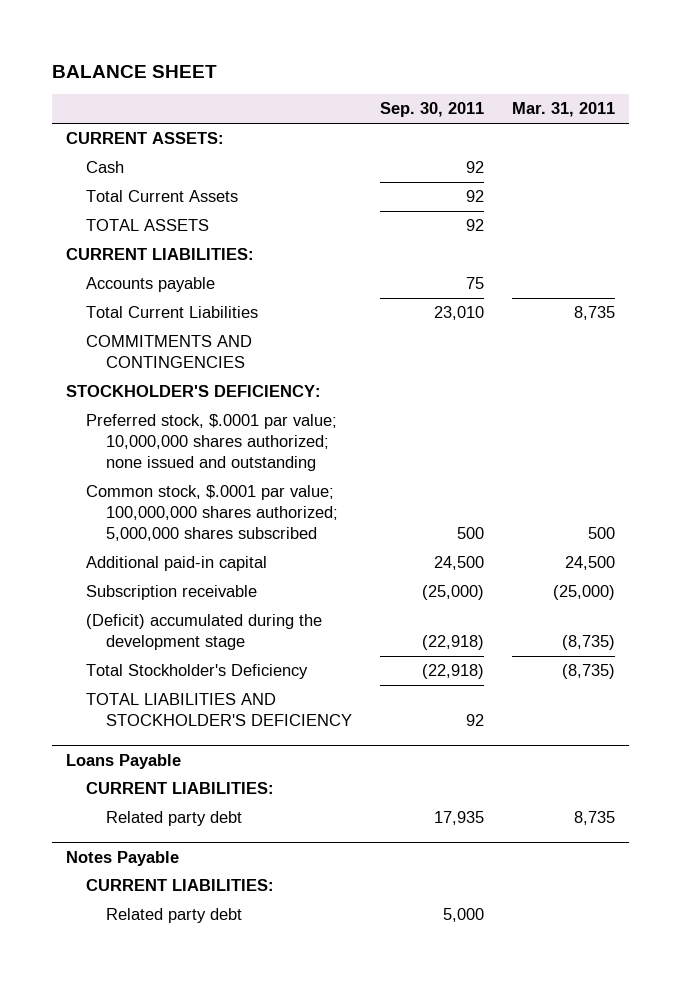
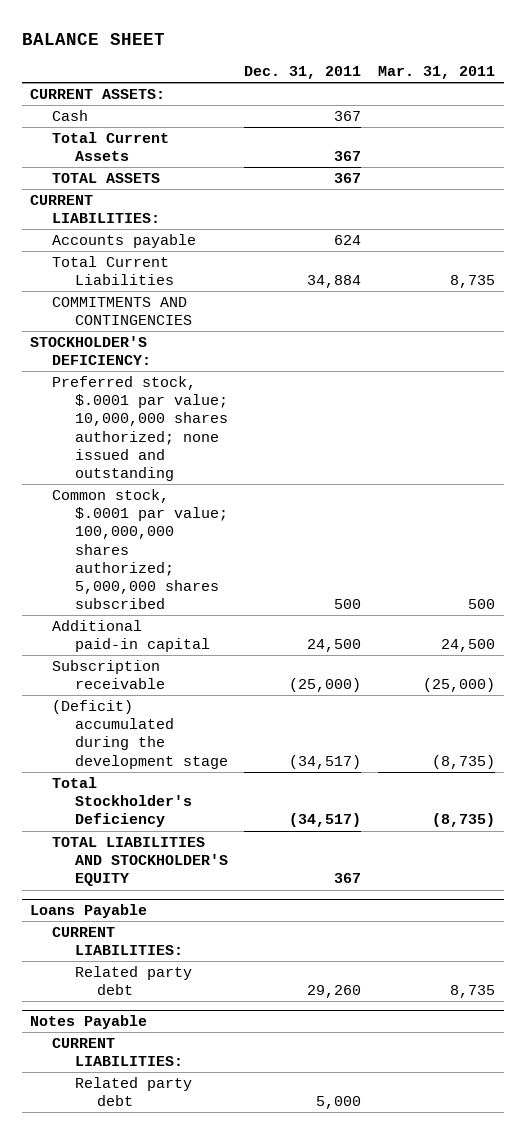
- | Sep. 30, 2011 | Mar. 31, 2011
+ | Dec. 31, 2011 | Mar. 31, 2011
- TOTAL LIABILITIES AND STOCKHOLDER'S DEFICIENCY | 92 |
+ TOTAL LIABILITIES AND STOCKHOLDER'S EQUITY | 367 |

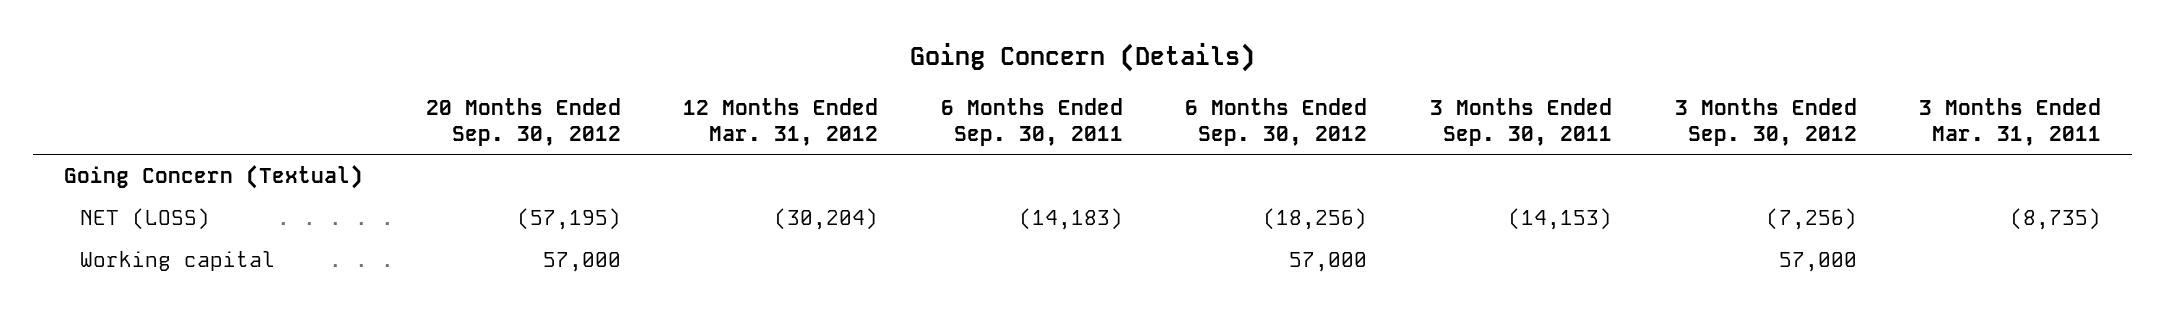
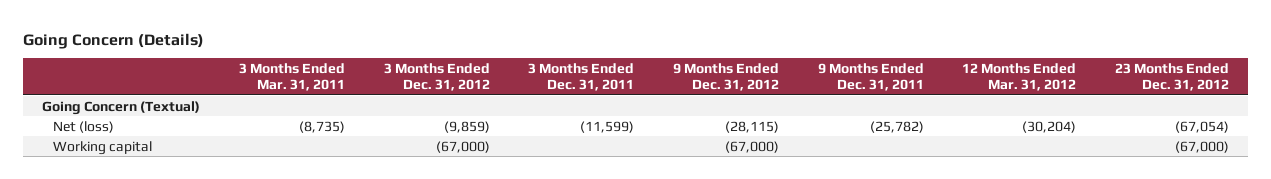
- | 20 Months Ended Sep. 30, 2012 | 12 Months Ended Mar. 31, 2012 | 6 Months Ended Sep. 30, 2011 | 6 Months Ended Sep. 30, 2012 | 3 Months Ended Sep. 30, 2011 | 3 Months Ended Sep. 30, 2012 | 3 Months Ended Mar. 31, 2011
+ | 3 Months Ended Mar. 31, 2011 | 3 Months Ended Dec. 31, 2012 | 3 Months Ended Dec. 31, 2011 | 9 Months Ended Dec. 31, 2012 | 9 Months Ended Dec. 31, 2011 | 12 Months Ended Mar. 31, 2012 | 23 Months Ended Dec. 31, 2012
- NET (LOSS) | (57,195) | (30,204) | (14,183) | (18,256) | (14,153) | (7,256) | (8,735)
+ Net (loss) | (8,735) | (9,859) | (11,599) | (28,115) | (25,782) | (30,204) | (67,054)

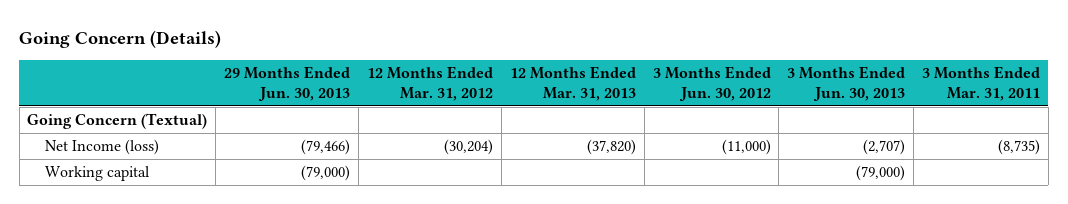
- | 3 Months Ended Mar. 31, 2011 | 3 Months Ended Dec. 31, 2012 | 3 Months Ended Dec. 31, 2011 | 9 Months Ended Dec. 31, 2012 | 9 Months Ended Dec. 31, 2011 | 12 Months Ended Mar. 31, 2012 | 23 Months Ended Dec. 31, 2012
+ | 29 Months Ended Jun. 30, 2013 | 12 Months Ended Mar. 31, 2012 | 12 Months Ended Mar. 31, 2013 | 3 Months Ended Jun. 30, 2012 | 3 Months Ended Jun. 30, 2013 | 3 Months Ended Mar. 31, 2011
- Net (loss) | (8,735) | (9,859) | (11,599) | (28,115) | (25,782) | (30,204) | (67,054)
+ Net Income (loss) | (79,466) | (30,204) | (37,820) | (11,000) | (2,707) | (8,735)

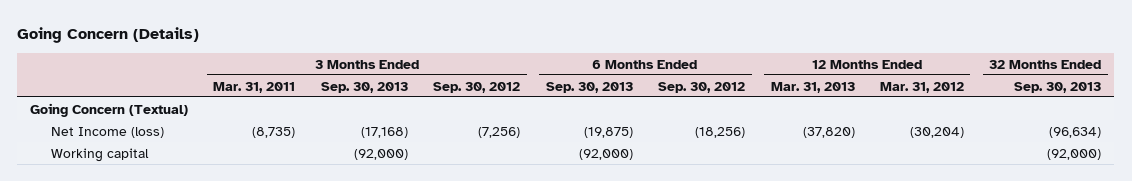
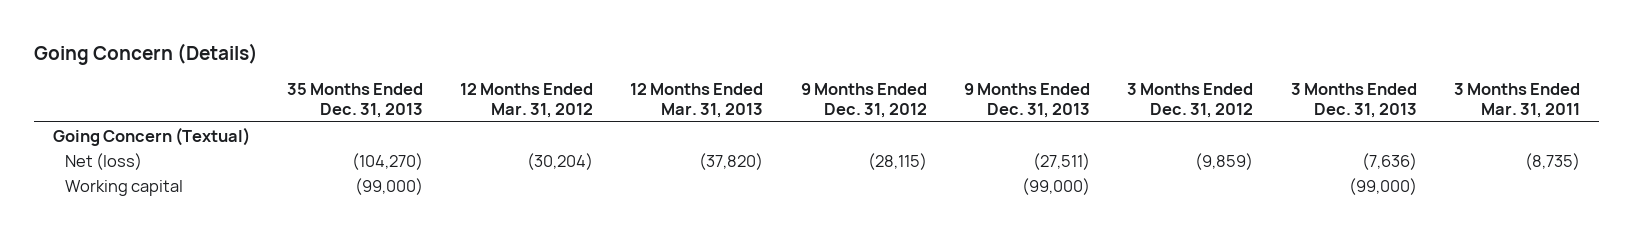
- | 3 Months Ended Mar. 31, 2011 | 3 Months Ended Sep. 30, 2013 | 3 Months Ended Sep. 30, 2012 | 6 Months Ended Sep. 30, 2013 | 6 Months Ended Sep. 30, 2012 | 12 Months Ended Mar. 31, 2013 | 12 Months Ended Mar. 31, 2012 | 32 Months Ended Sep. 30, 2013
+ | 35 Months Ended Dec. 31, 2013 | 12 Months Ended Mar. 31, 2012 | 12 Months Ended Mar. 31, 2013 | 9 Months Ended Dec. 31, 2012 | 9 Months Ended Dec. 31, 2013 | 3 Months Ended Dec. 31, 2012 | 3 Months Ended Dec. 31, 2013 | 3 Months Ended Mar. 31, 2011
- Net Income (loss) | (8,735) | (17,168) | (7,256) | (19,875) | (18,256) | (37,820) | (30,204) | (96,634)
+ Net (loss) | (104,270) | (30,204) | (37,820) | (28,115) | (27,511) | (9,859) | (7,636) | (8,735)

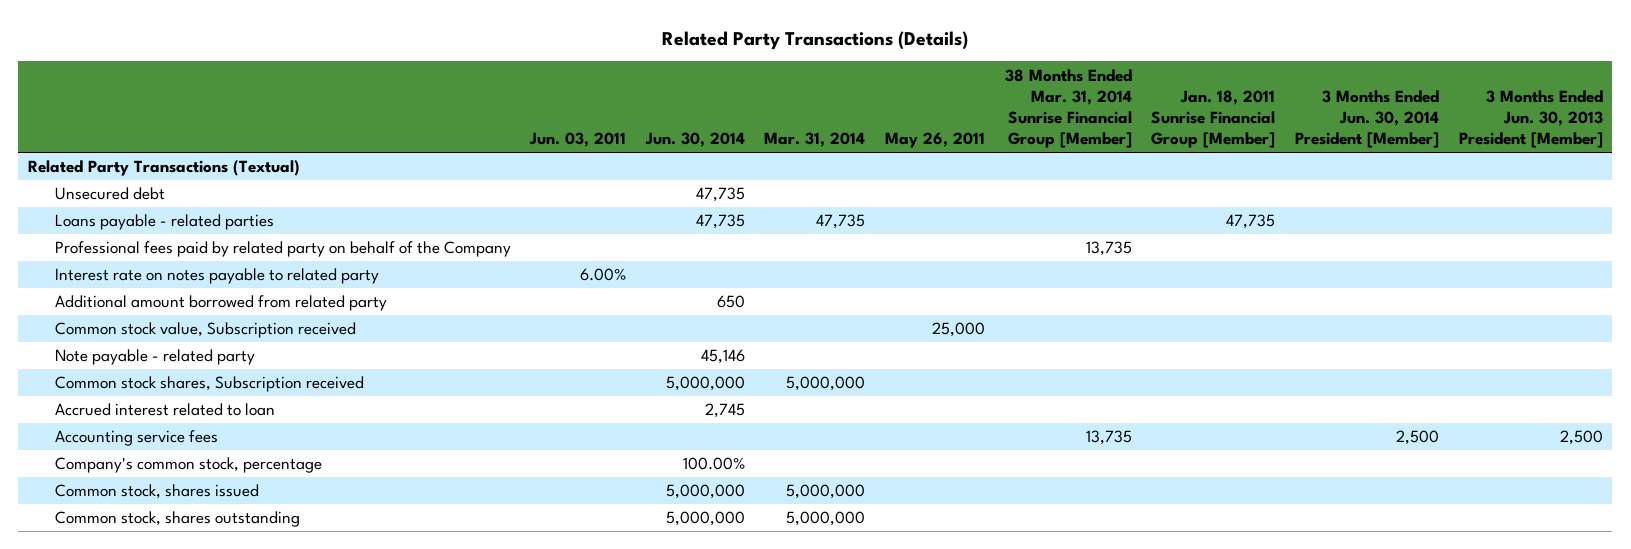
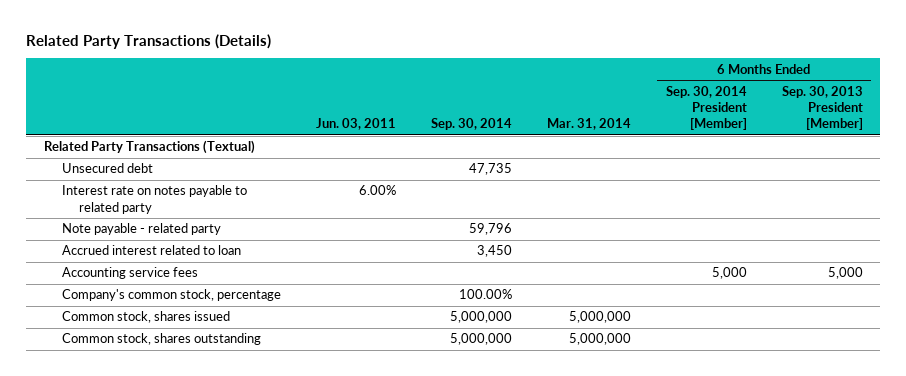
- | Jun. 03, 2011 | Jun. 30, 2014 | Mar. 31, 2014 | May 26, 2011 | 38 Months Ended Mar. 31, 2014 Sunrise Financial Group [Member] | Jan. 18, 2011 Sunrise Financial Group [Member] | 3 Months Ended Jun. 30, 2014 President [Member] | 3 Months Ended Jun. 30, 2013 President [Member]
+ | Jun. 03, 2011 | Sep. 30, 2014 | Mar. 31, 2014 | 6 Months Ended Sep. 30, 2014 President [Member] | 6 Months Ended Sep. 30, 2013 President [Member]
- Loans payable - related parties | | 47,735 | 47,735 | | | 47,735 | |
- Professional fees paid by related party on behalf of the Company | | | | | 13,735 | | |
- Additional amount borrowed from related party | | 650 | | | | | |
- Common stock value, Subscription received | | | | 25,000 | | | |
- Common stock shares, Subscription received | | 5,000,000 | 5,000,000 | | | | |

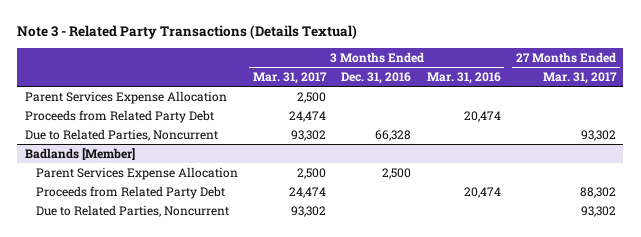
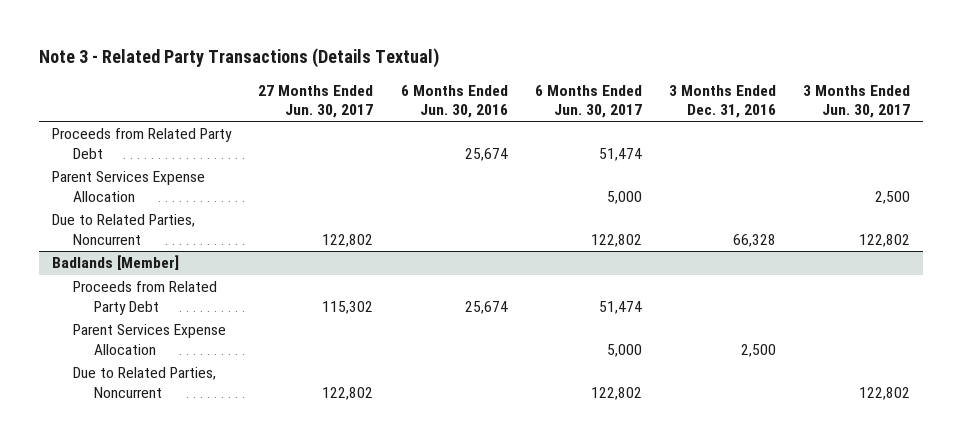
- | 3 Months Ended Mar. 31, 2017 | 3 Months Ended Dec. 31, 2016 | 3 Months Ended Mar. 31, 2016 | 27 Months Ended Mar. 31, 2017
+ | 27 Months Ended Jun. 30, 2017 | 6 Months Ended Jun. 30, 2016 | 6 Months Ended Jun. 30, 2017 | 3 Months Ended Dec. 31, 2016 | 3 Months Ended Jun. 30, 2017
moved down: Parent Services Expense Allocation | | | 5,000 | | 2,500
@ Badlands [Member]
moved down: Parent Services Expense Allocation | | | 5,000 | 2,500 |

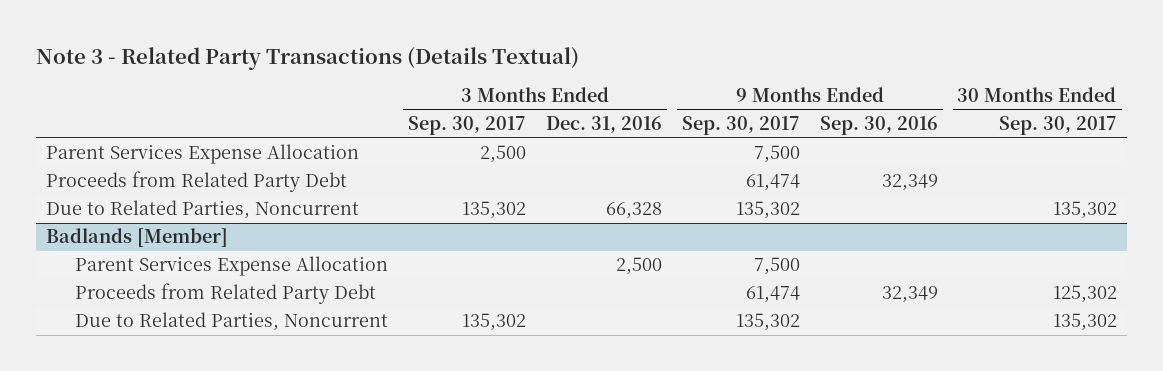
- | 27 Months Ended Jun. 30, 2017 | 6 Months Ended Jun. 30, 2016 | 6 Months Ended Jun. 30, 2017 | 3 Months Ended Dec. 31, 2016 | 3 Months Ended Jun. 30, 2017
+ | 3 Months Ended Sep. 30, 2017 | 3 Months Ended Dec. 31, 2016 | 9 Months Ended Sep. 30, 2017 | 9 Months Ended Sep. 30, 2016 | 30 Months Ended Sep. 30, 2017
moved down: Proceeds from Related Party Debt | | | 61,474 | 32,349 |
@ Badlands [Member]
moved down: Proceeds from Related Party Debt | | | 61,474 | 32,349 | 125,302

